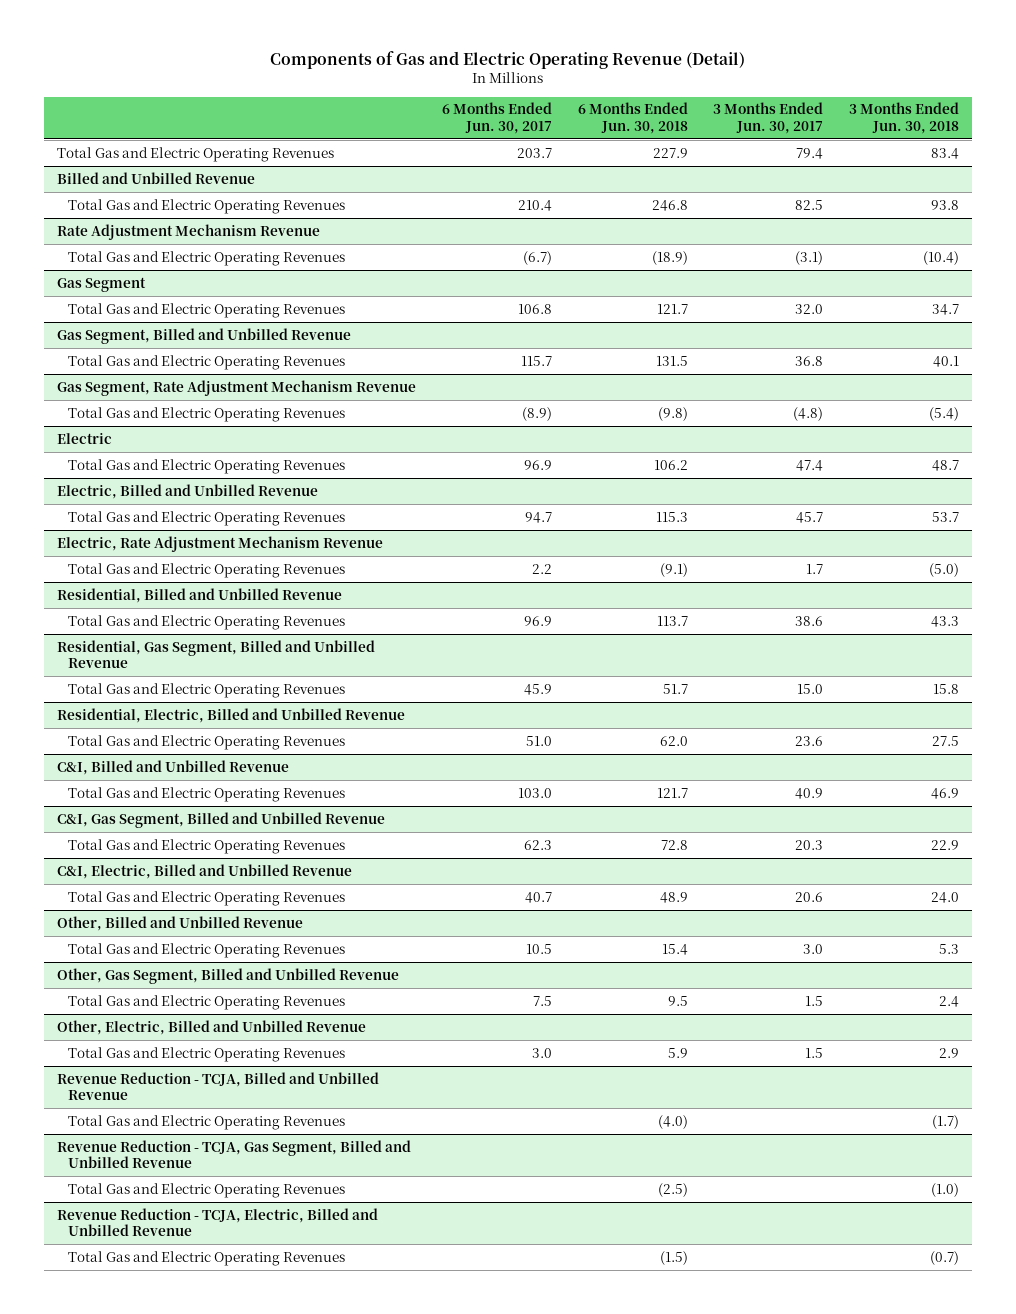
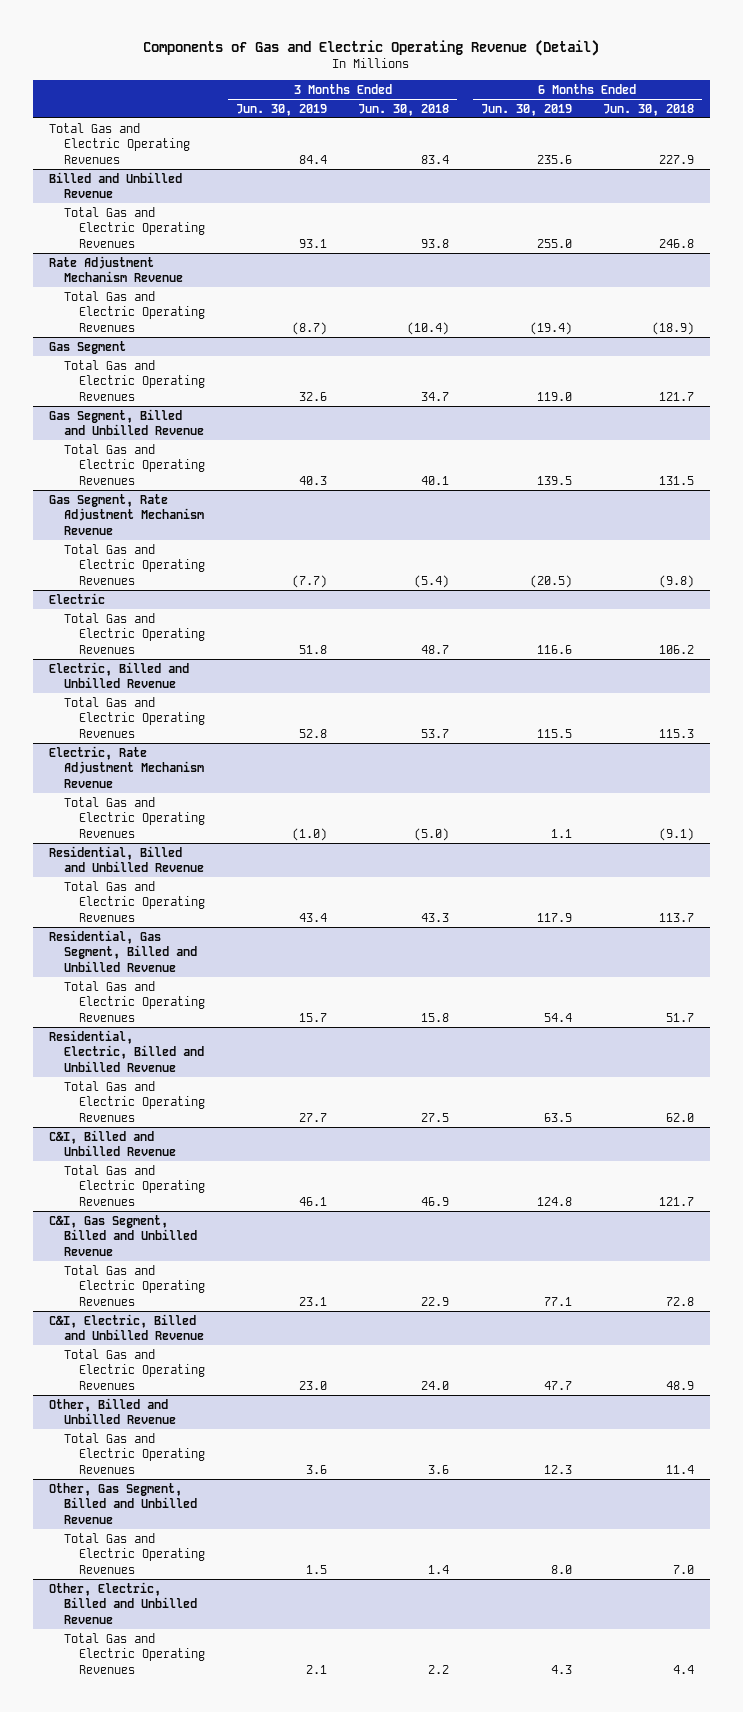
- | 6 Months Ended Jun. 30, 2017 | 6 Months Ended Jun. 30, 2018 | 3 Months Ended Jun. 30, 2017 | 3 Months Ended Jun. 30, 2018
+ | 3 Months Ended Jun. 30, 2019 | 3 Months Ended Jun. 30, 2018 | 6 Months Ended Jun. 30, 2019 | 6 Months Ended Jun. 30, 2018
@ Other, Billed and Unbilled Revenue
- Total Gas and Electric Operating Revenues | 10.5 | 15.4 | 3.0 | 5.3
+ Total Gas and Electric Operating Revenues | 3.6 | 3.6 | 12.3 | 11.4
@ Other, Gas Segment, Billed and Unbilled Revenue
- Total Gas and Electric Operating Revenues | 7.5 | 9.5 | 1.5 | 2.4
+ Total Gas and Electric Operating Revenues | 1.5 | 1.4 | 8.0 | 7.0
@ Other, Electric, Billed and Unbilled Revenue
- Total Gas and Electric Operating Revenues | 3.0 | 5.9 | 1.5 | 2.9
- Revenue Reduction - TCJA, Billed and Unbilled Revenue
- Total Gas and Electric Operating Revenues | | (4.0) | | (1.7)
- Revenue Reduction - TCJA, Gas Segment, Billed and Unbilled Revenue
- Total Gas and Electric Operating Revenues | | (2.5) | | (1.0)
- Revenue Reduction - TCJA, Electric, Billed and Unbilled Revenue
- Total Gas and Electric Operating Revenues | | (1.5) | | (0.7)
@ Other, Electric, Billed and Unbilled Revenue
+ Total Gas and Electric Operating Revenues | 2.1 | 2.2 | 4.3 | 4.4

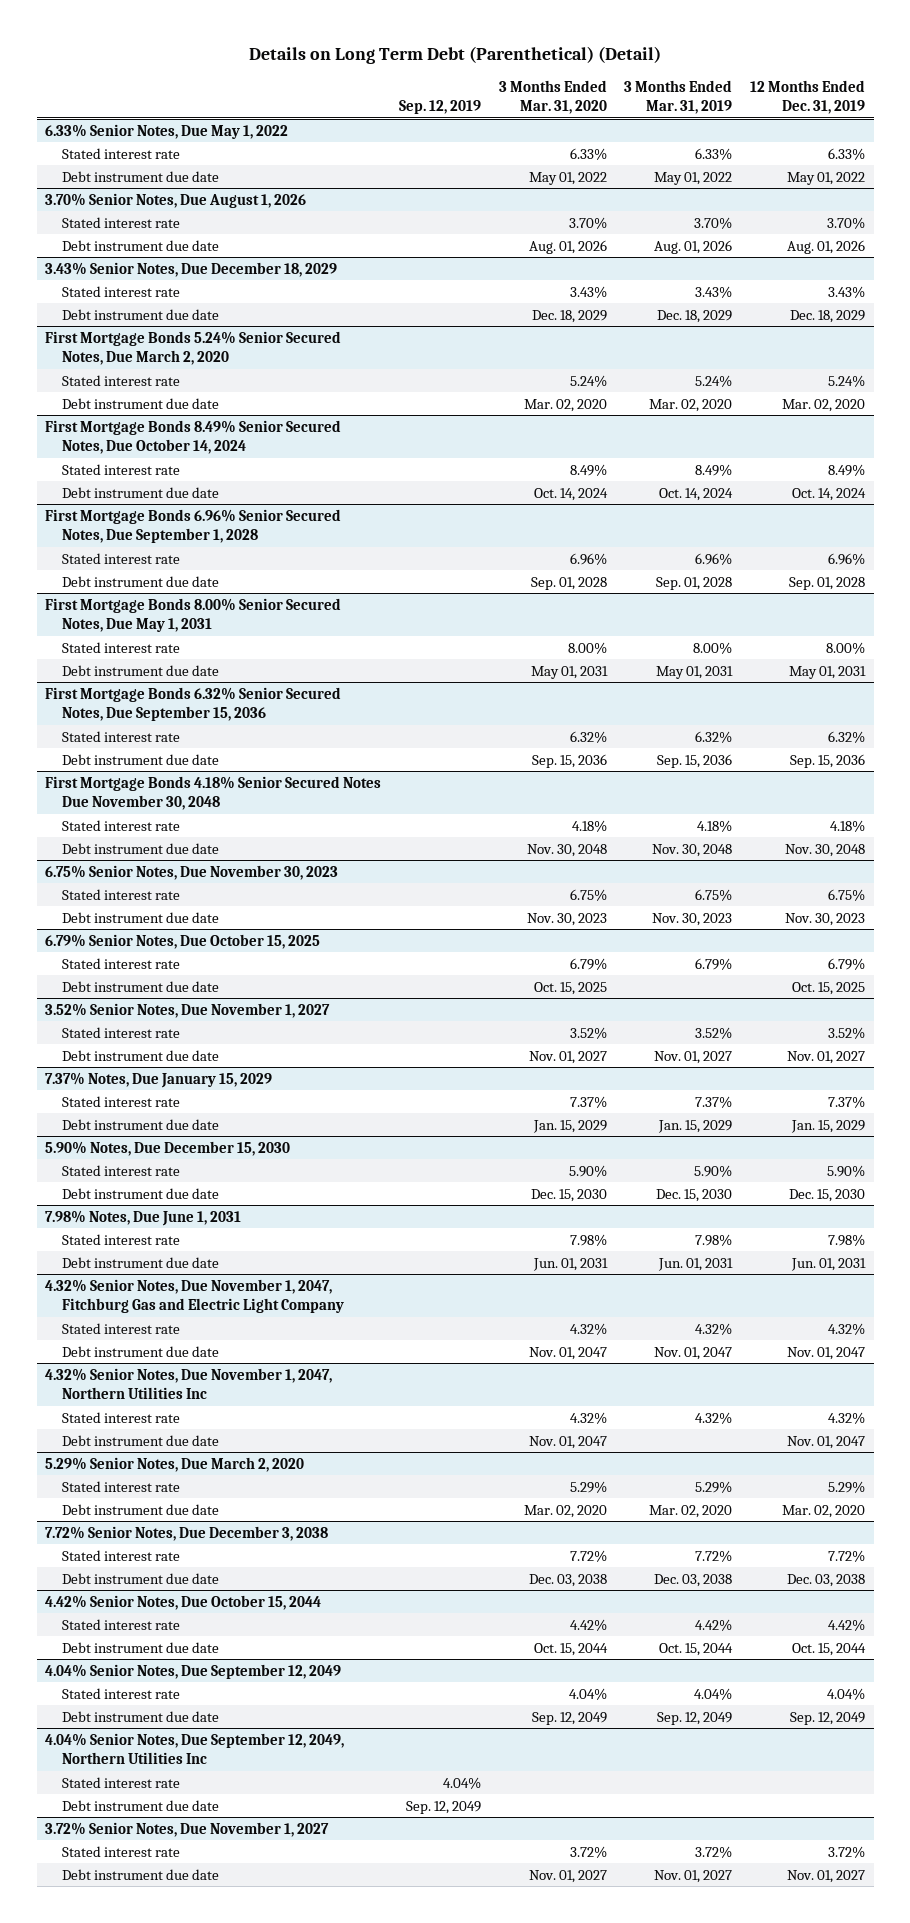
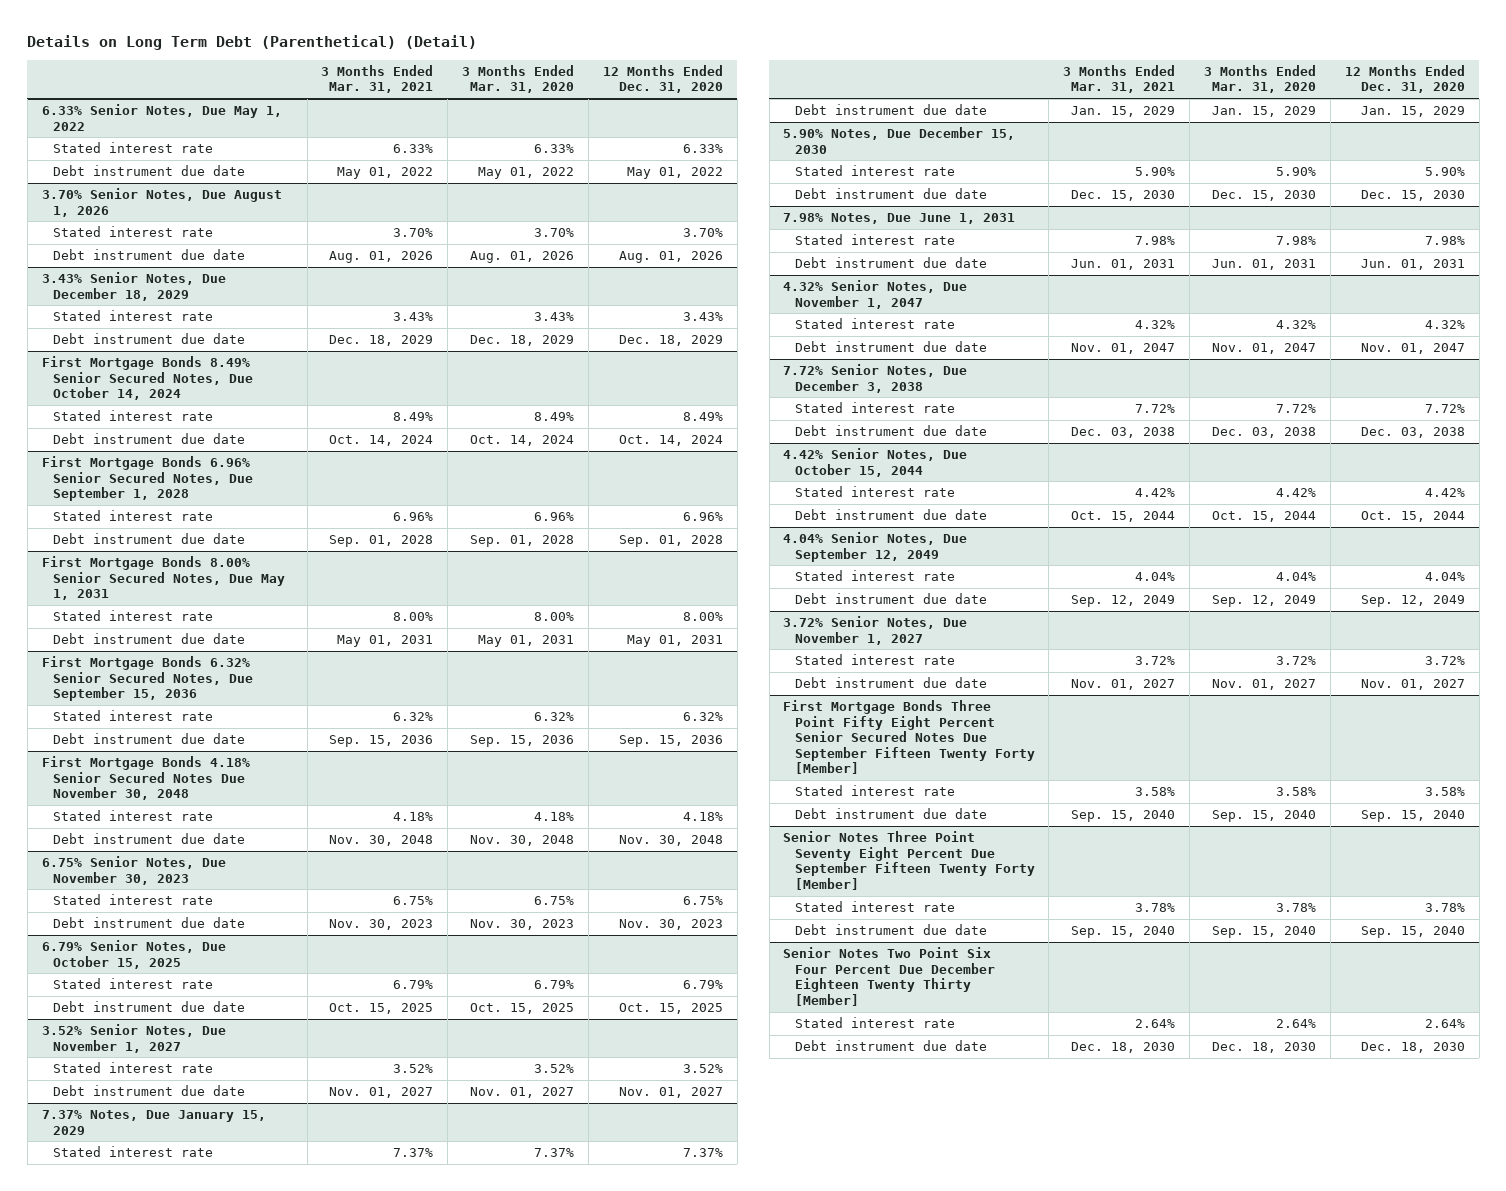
- | Sep. 12, 2019 | 3 Months Ended Mar. 31, 2020 | 3 Months Ended Mar. 31, 2019 | 12 Months Ended Dec. 31, 2019
+ | 3 Months Ended Mar. 31, 2021 | 3 Months Ended Mar. 31, 2020 | 12 Months Ended Dec. 31, 2020
- First Mortgage Bonds 5.24% Senior Secured Notes, Due March 2, 2020
- Stated interest rate | | 5.24% | 5.24% | 5.24%
- Debt instrument due date | | Mar. 02, 2020 | Mar. 02, 2020 | Mar. 02, 2020
- 4.32% Senior Notes, Due November 1, 2047, Fitchburg Gas and Electric Light Company
- Stated interest rate | | 4.32% | 4.32% | 4.32%
- Debt instrument due date | | Nov. 01, 2047 | Nov. 01, 2047 | Nov. 01, 2047
- 4.32% Senior Notes, Due November 1, 2047, Northern Utilities Inc
+ 4.32% Senior Notes, Due November 1, 2047
- 5.29% Senior Notes, Due March 2, 2020
- Stated interest rate | | 5.29% | 5.29% | 5.29%
- Debt instrument due date | | Mar. 02, 2020 | Mar. 02, 2020 | Mar. 02, 2020
- 4.04% Senior Notes, Due September 12, 2049, Northern Utilities Inc
- Stated interest rate | 4.04% | | |
- Debt instrument due date | Sep. 12, 2049 | | |
+ First Mortgage Bonds Three Point Fifty Eight Percent Senior Secured Notes Due September Fifteen Twenty Forty [Member]
+ Stated interest rate | 3.58% | 3.58% | 3.58%
+ Debt instrument due date | Sep. 15, 2040 | Sep. 15, 2040 | Sep. 15, 2040
+ Senior Notes Three Point Seventy Eight Percent Due September Fifteen Twenty Forty [Member]
+ Stated interest rate | 3.78% | 3.78% | 3.78%
+ Debt instrument due date | Sep. 15, 2040 | Sep. 15, 2040 | Sep. 15, 2040
+ Senior Notes Two Point Six Four Percent Due December Eighteen Twenty Thirty [Member]
+ Stated interest rate | 2.64% | 2.64% | 2.64%
+ Debt instrument due date | Dec. 18, 2030 | Dec. 18, 2030 | Dec. 18, 2030

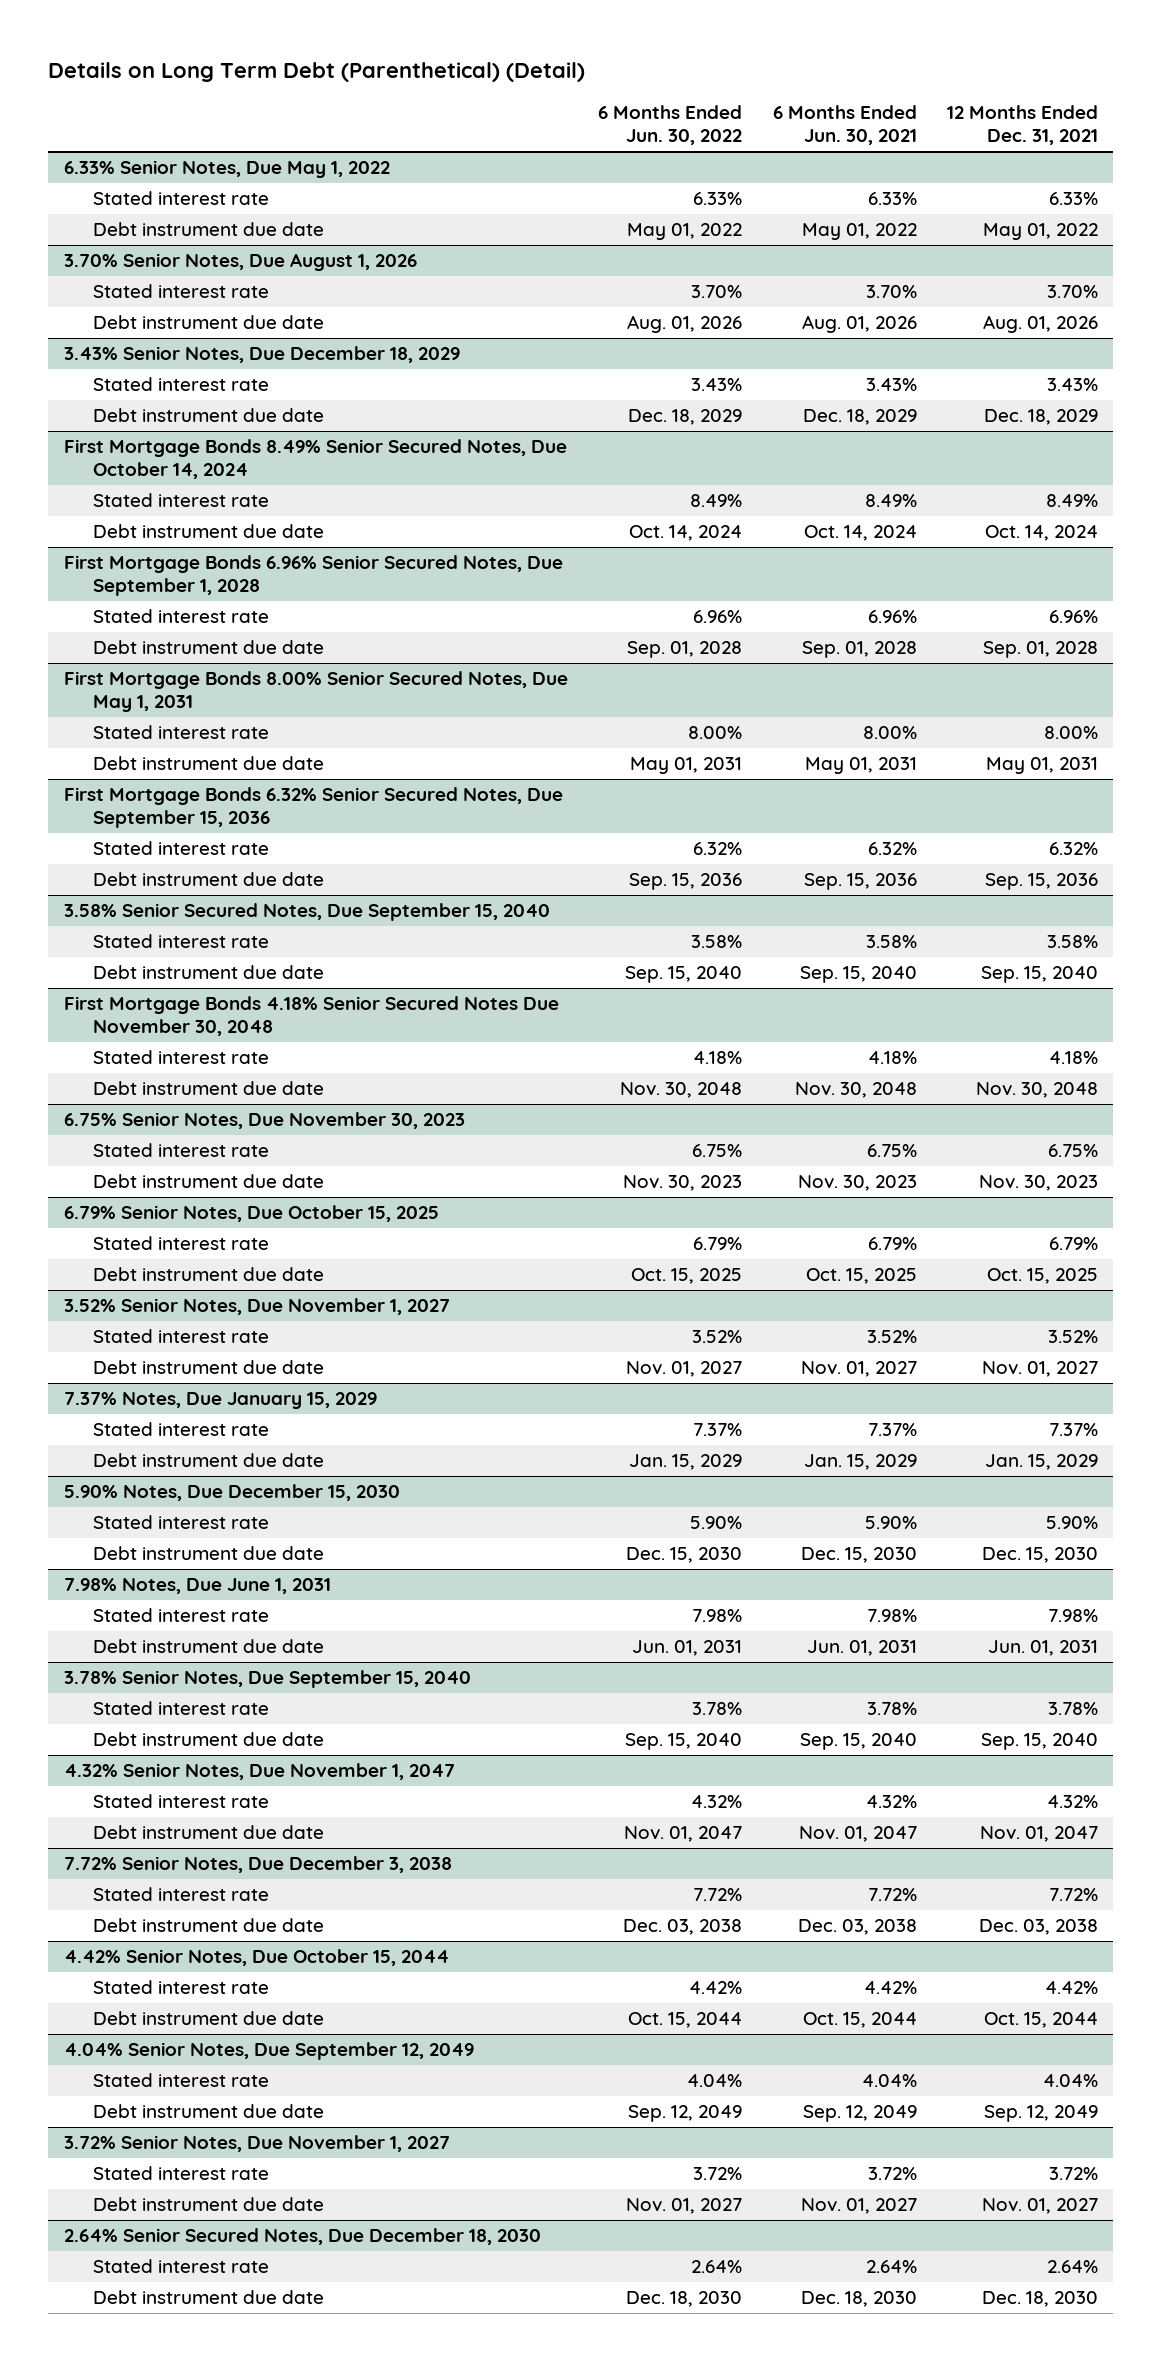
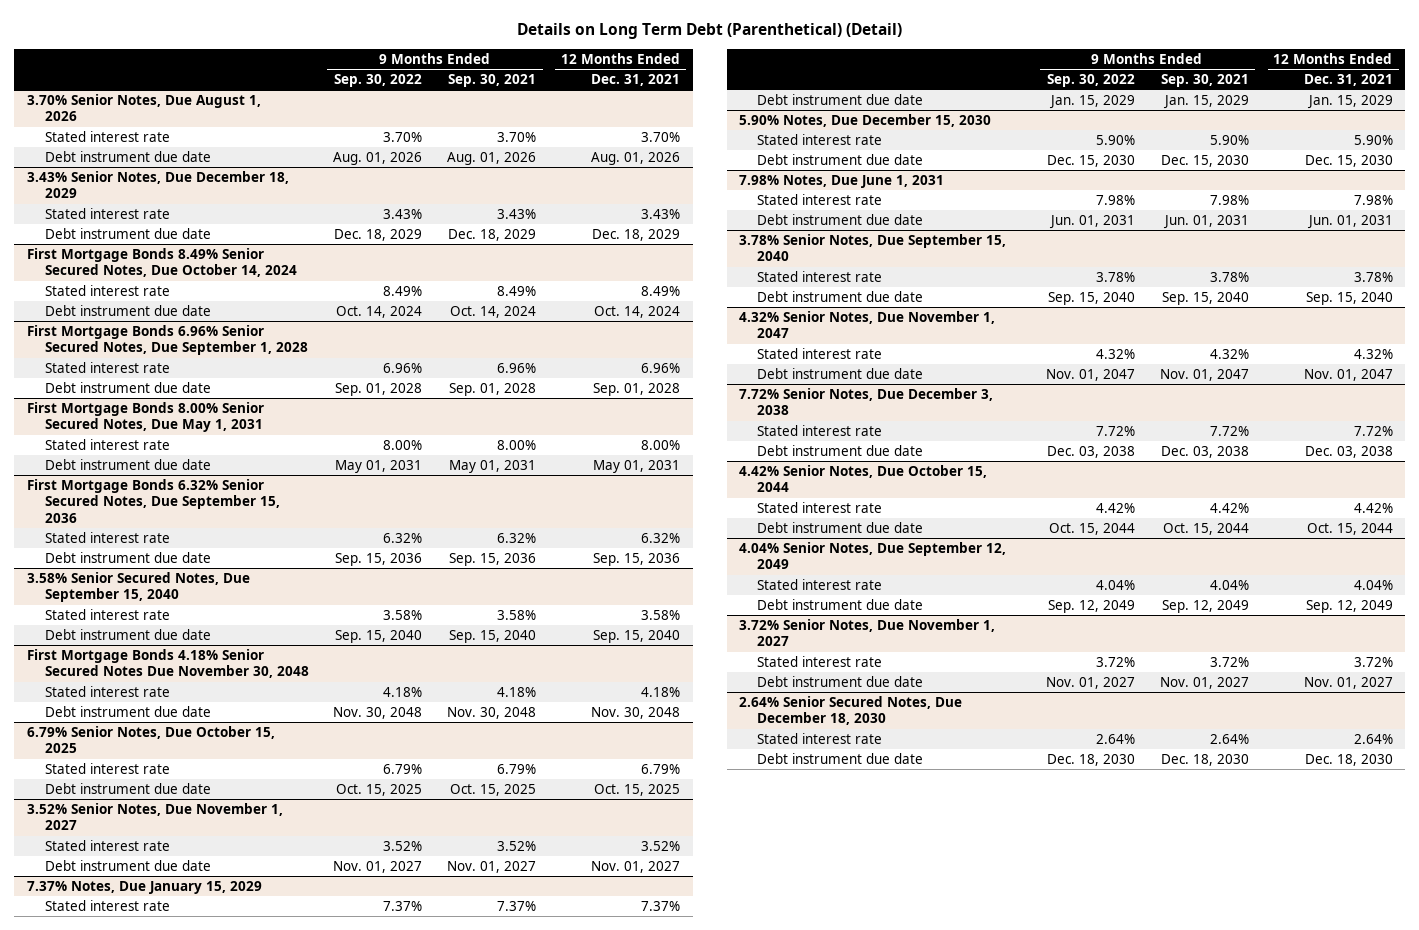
- | 6 Months Ended Jun. 30, 2022 | 6 Months Ended Jun. 30, 2021 | 12 Months Ended Dec. 31, 2021
+ | 9 Months Ended Sep. 30, 2022 | 9 Months Ended Sep. 30, 2021 | 12 Months Ended Dec. 31, 2021
- 6.33% Senior Notes, Due May 1, 2022
- Stated interest rate | 6.33% | 6.33% | 6.33%
- Debt instrument due date | May 01, 2022 | May 01, 2022 | May 01, 2022
- 6.75% Senior Notes, Due November 30, 2023
- Stated interest rate | 6.75% | 6.75% | 6.75%
- Debt instrument due date | Nov. 30, 2023 | Nov. 30, 2023 | Nov. 30, 2023

